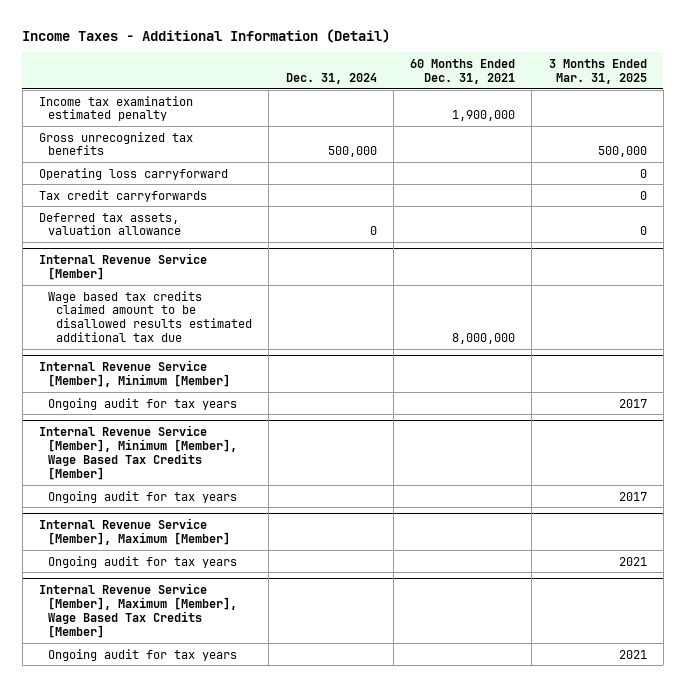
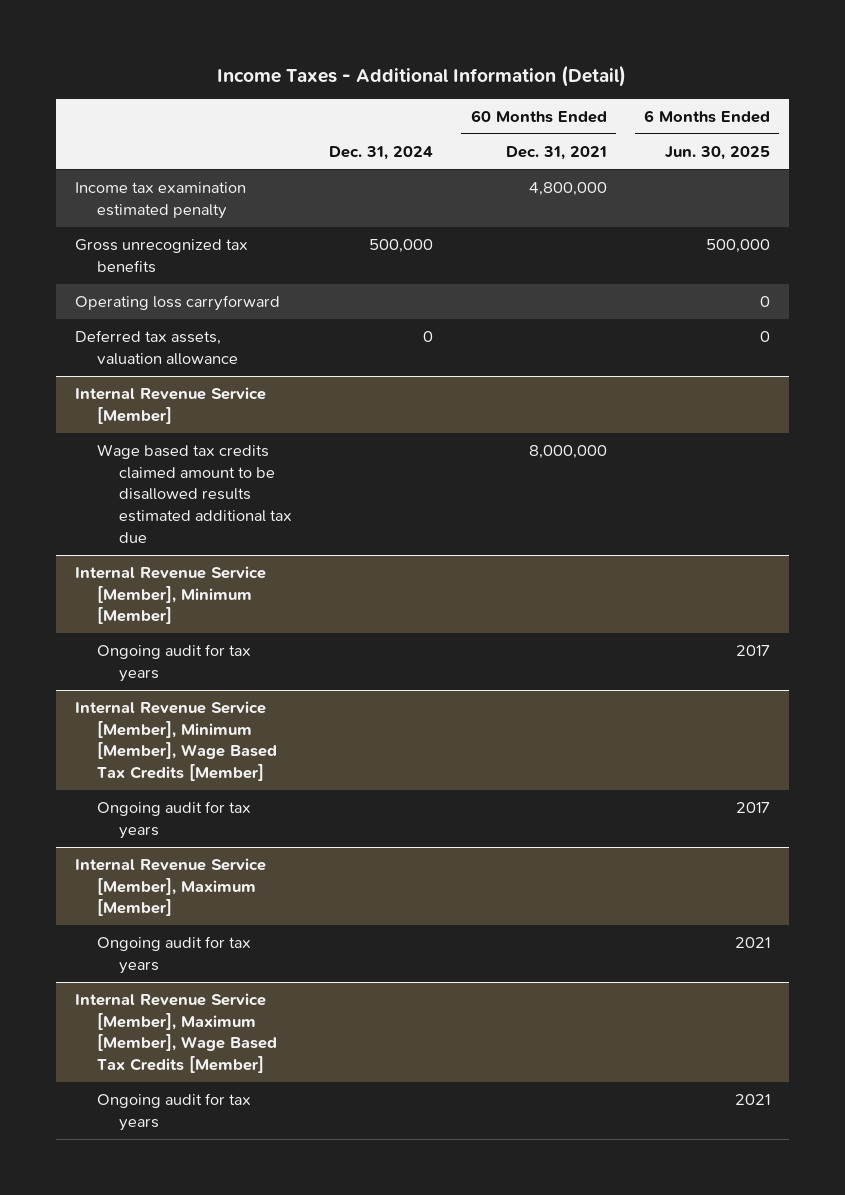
- | Dec. 31, 2024 | 60 Months Ended Dec. 31, 2021 | 3 Months Ended Mar. 31, 2025
+ | Dec. 31, 2024 | 60 Months Ended Dec. 31, 2021 | 6 Months Ended Jun. 30, 2025
- Income tax examination estimated penalty | | 1,900,000 |
+ Income tax examination estimated penalty | | 4,800,000 |
- Tax credit carryforwards | | | 0

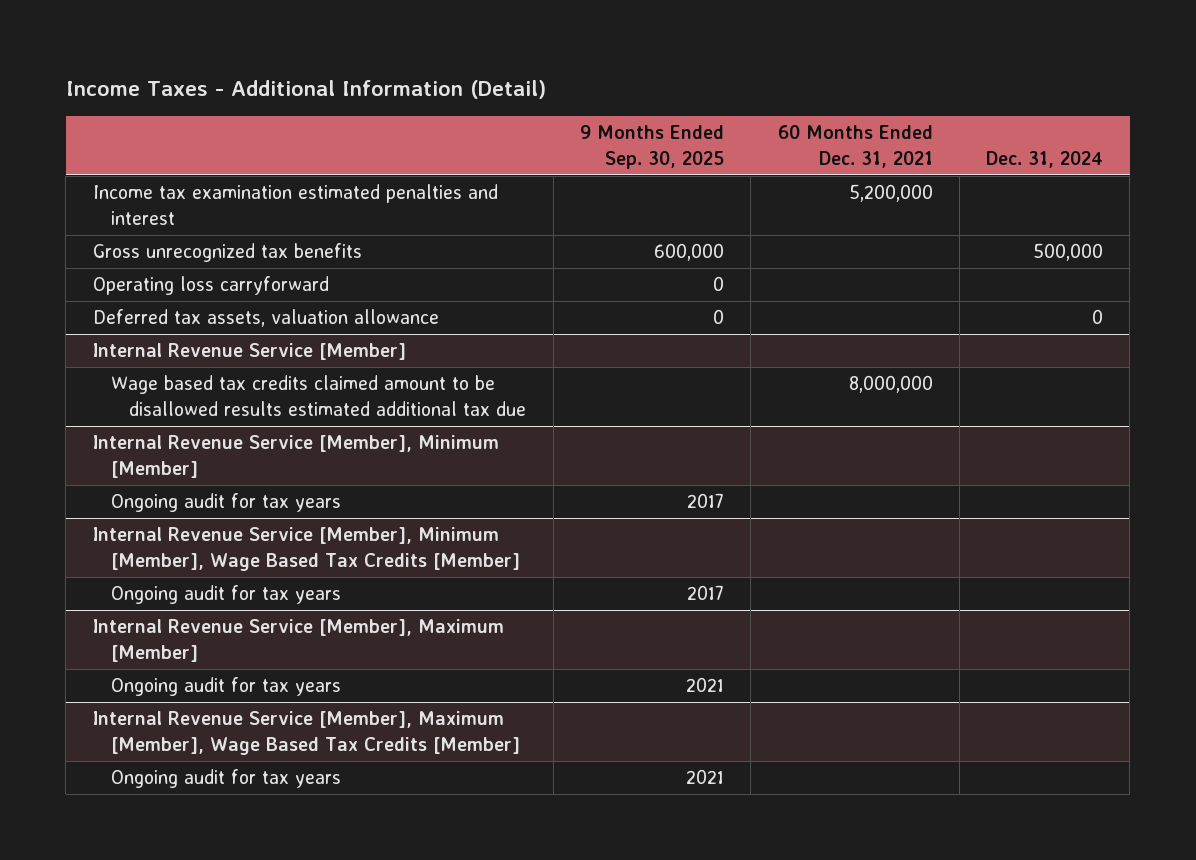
- | Dec. 31, 2024 | 60 Months Ended Dec. 31, 2021 | 6 Months Ended Jun. 30, 2025
+ | 9 Months Ended Sep. 30, 2025 | 60 Months Ended Dec. 31, 2021 | Dec. 31, 2024
- Income tax examination estimated penalty | | 4,800,000 |
+ Income tax examination estimated penalties and interest | | 5,200,000 |

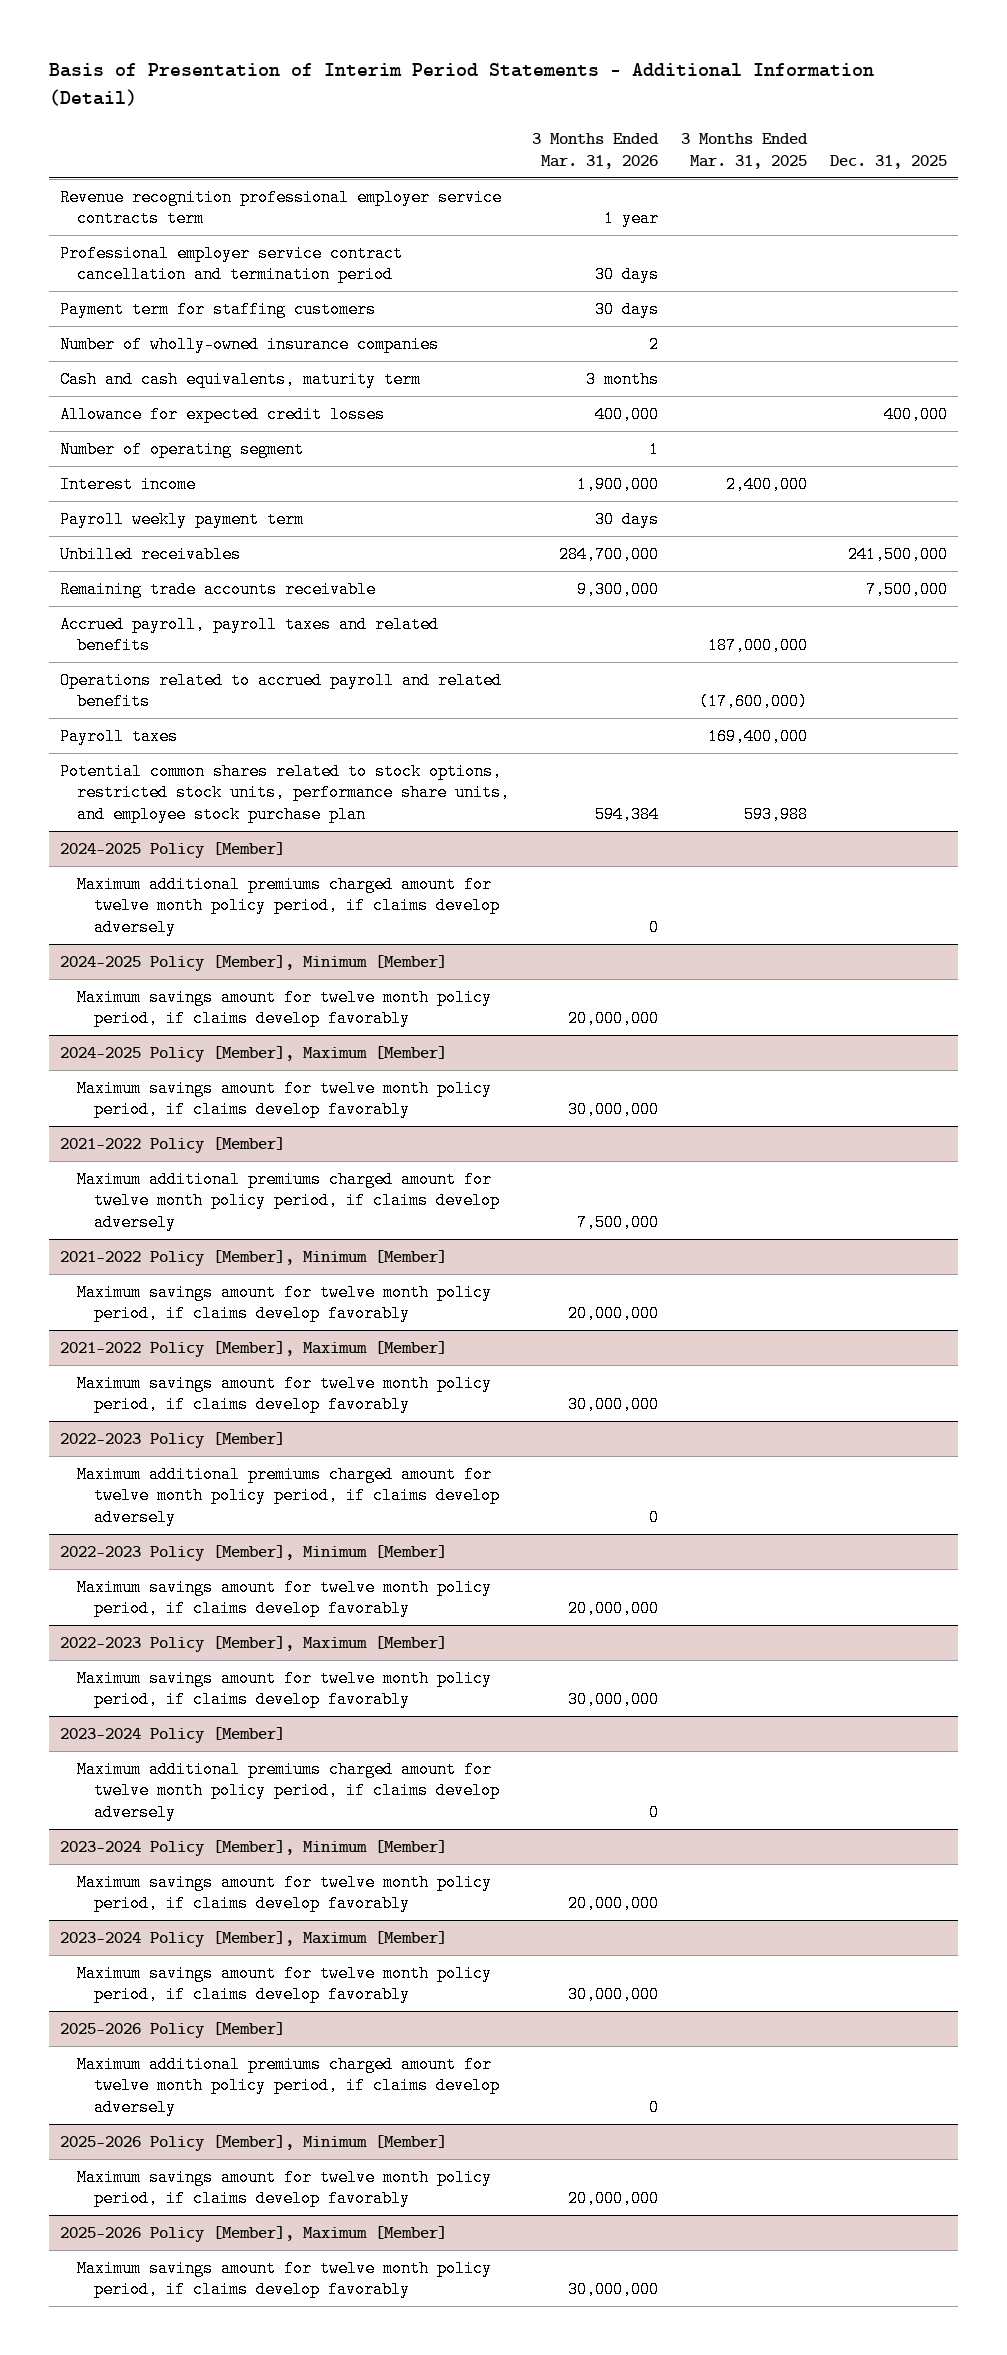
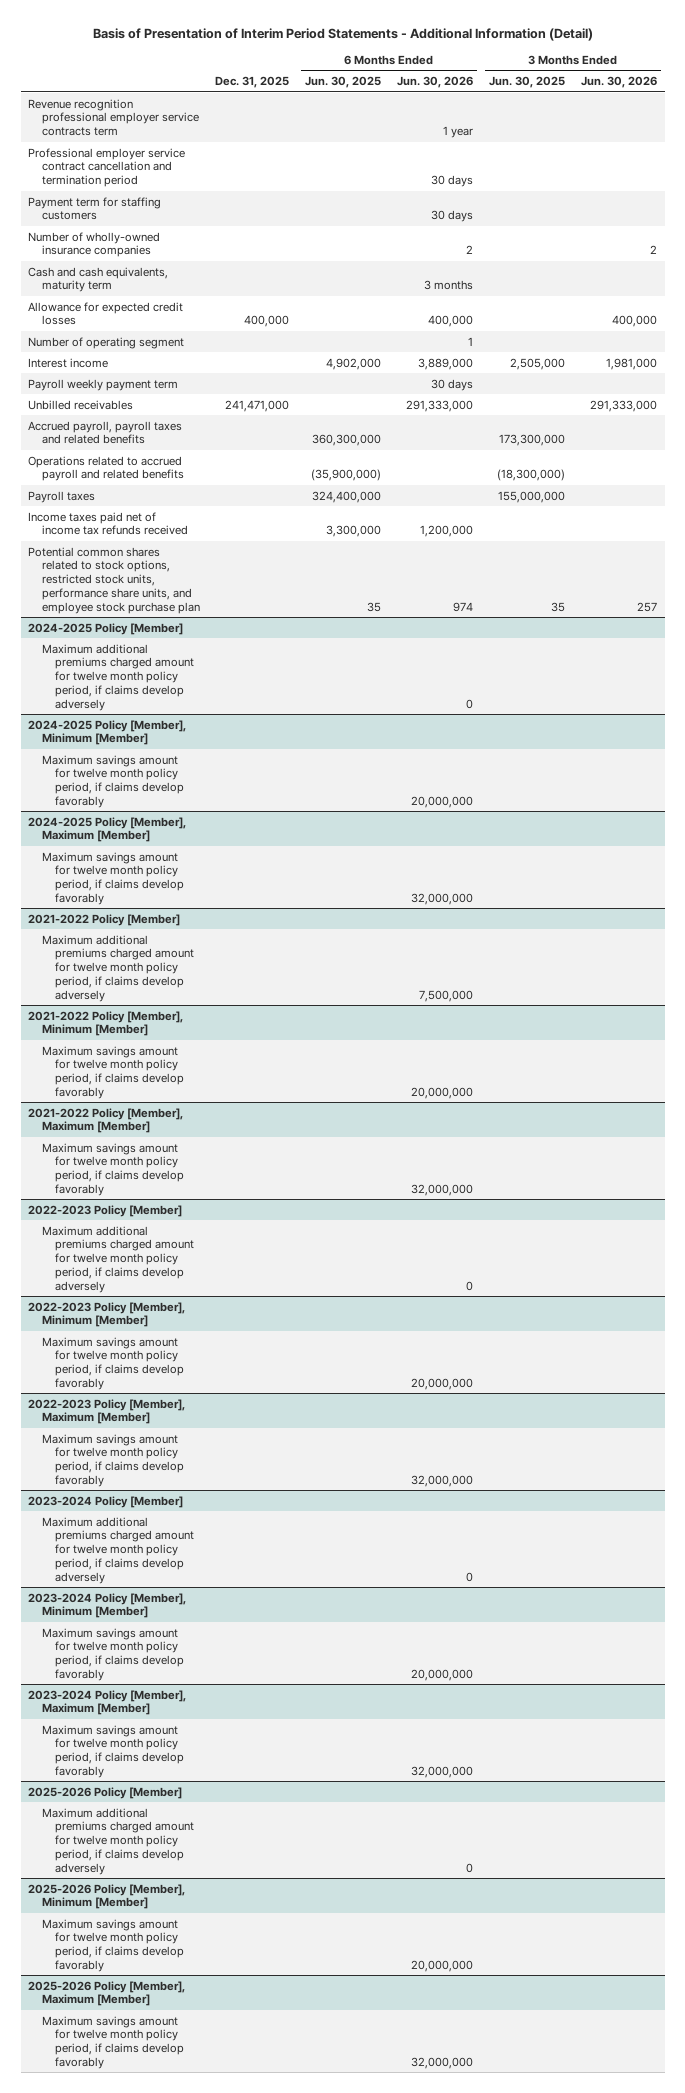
- | 3 Months Ended Mar. 31, 2026 | 3 Months Ended Mar. 31, 2025 | Dec. 31, 2025
+ | Dec. 31, 2025 | 6 Months Ended Jun. 30, 2025 | 6 Months Ended Jun. 30, 2026 | 3 Months Ended Jun. 30, 2025 | 3 Months Ended Jun. 30, 2026
- Unbilled receivables | 284,700,000 | | 241,500,000
- Remaining trade accounts receivable | 9,300,000 | | 7,500,000
+ Unbilled receivables | 241,471,000 | | 291,333,000 | | 291,333,000
+ Income taxes paid net of income tax refunds received | | 3,300,000 | 1,200,000 | |

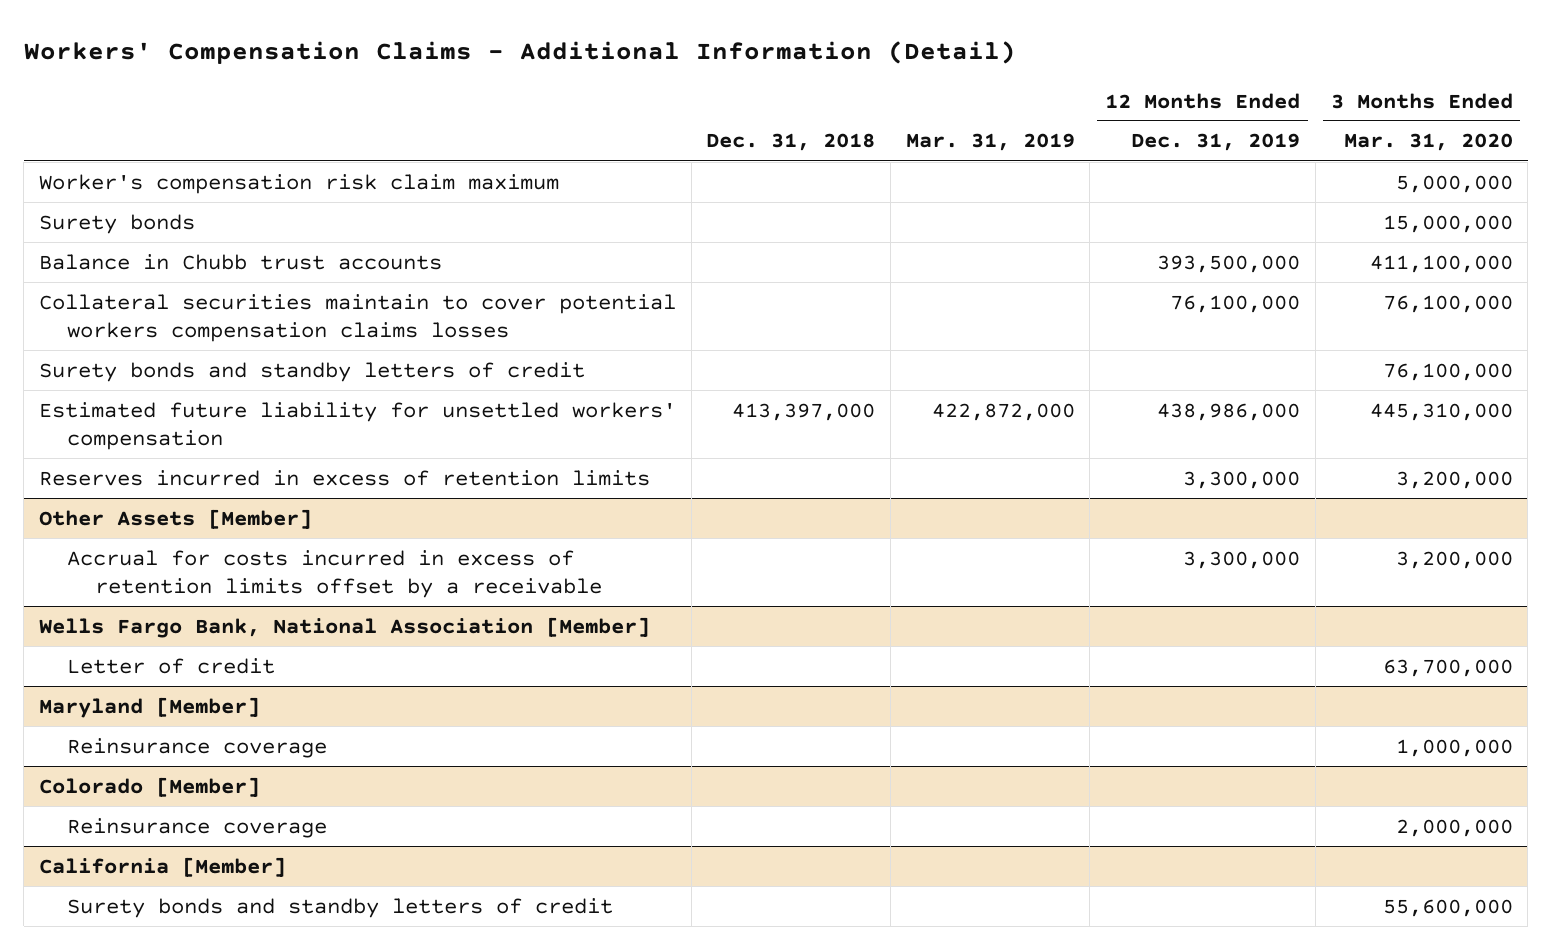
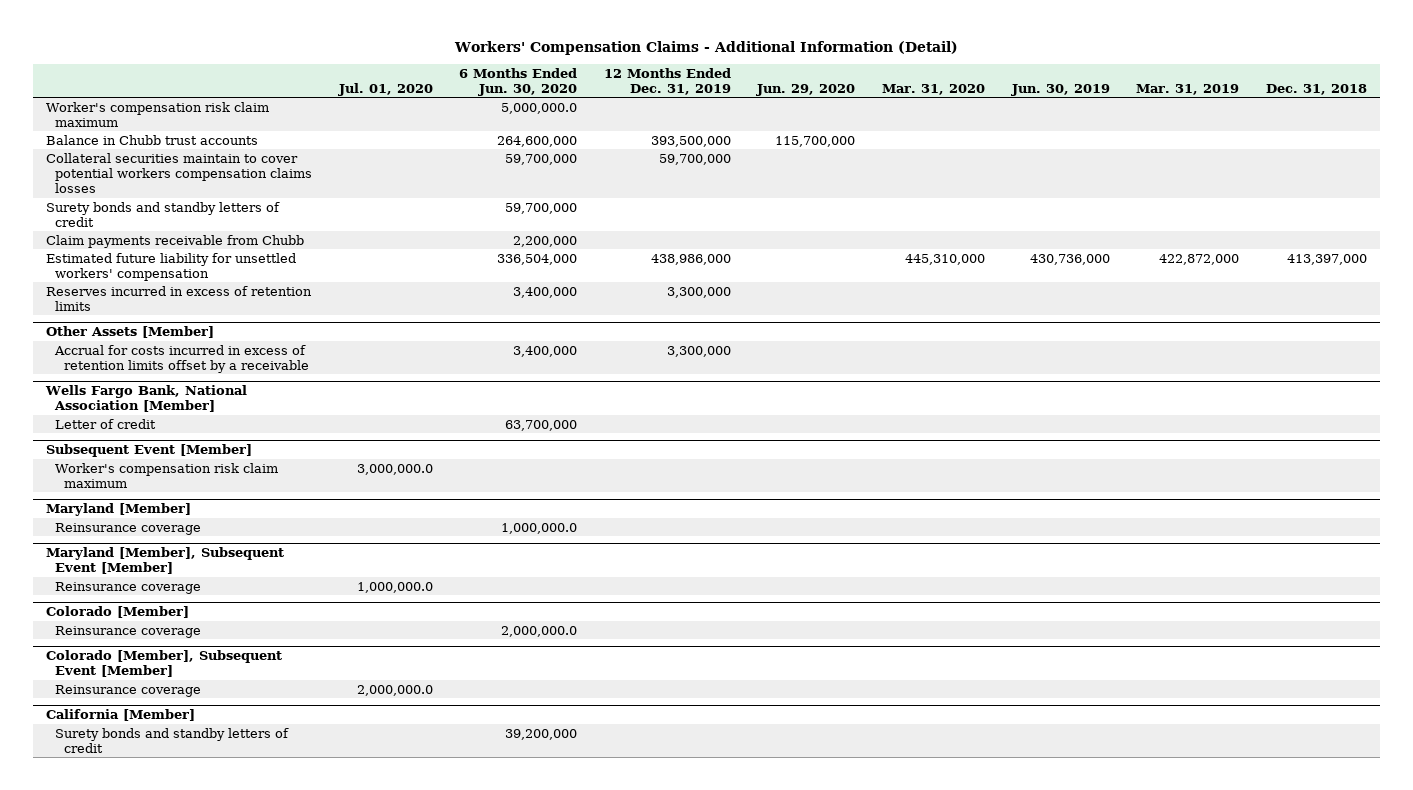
- | Dec. 31, 2018 | Mar. 31, 2019 | 12 Months Ended Dec. 31, 2019 | 3 Months Ended Mar. 31, 2020
+ | Jul. 01, 2020 | 6 Months Ended Jun. 30, 2020 | 12 Months Ended Dec. 31, 2019 | Jun. 29, 2020 | Mar. 31, 2020 | Jun. 30, 2019 | Mar. 31, 2019 | Dec. 31, 2018
- Surety bonds | | | | 15,000,000
- Collateral securities maintain to cover potential workers compensation claims losses | | | 76,100,000 | 76,100,000
+ Collateral securities maintain to cover potential workers compensation claims losses | | 59,700,000 | 59,700,000 | | | | |
+ Claim payments receivable from Chubb | | 2,200,000 | | | | | |
+ Subsequent Event [Member]
+ Worker's compensation risk claim maximum | 3,000,000.0 | | | | | | |
+ Maryland [Member], Subsequent Event [Member]
+ Reinsurance coverage | 1,000,000.0 | | | | | | |
+ Colorado [Member], Subsequent Event [Member]
+ Reinsurance coverage | 2,000,000.0 | | | | | | |

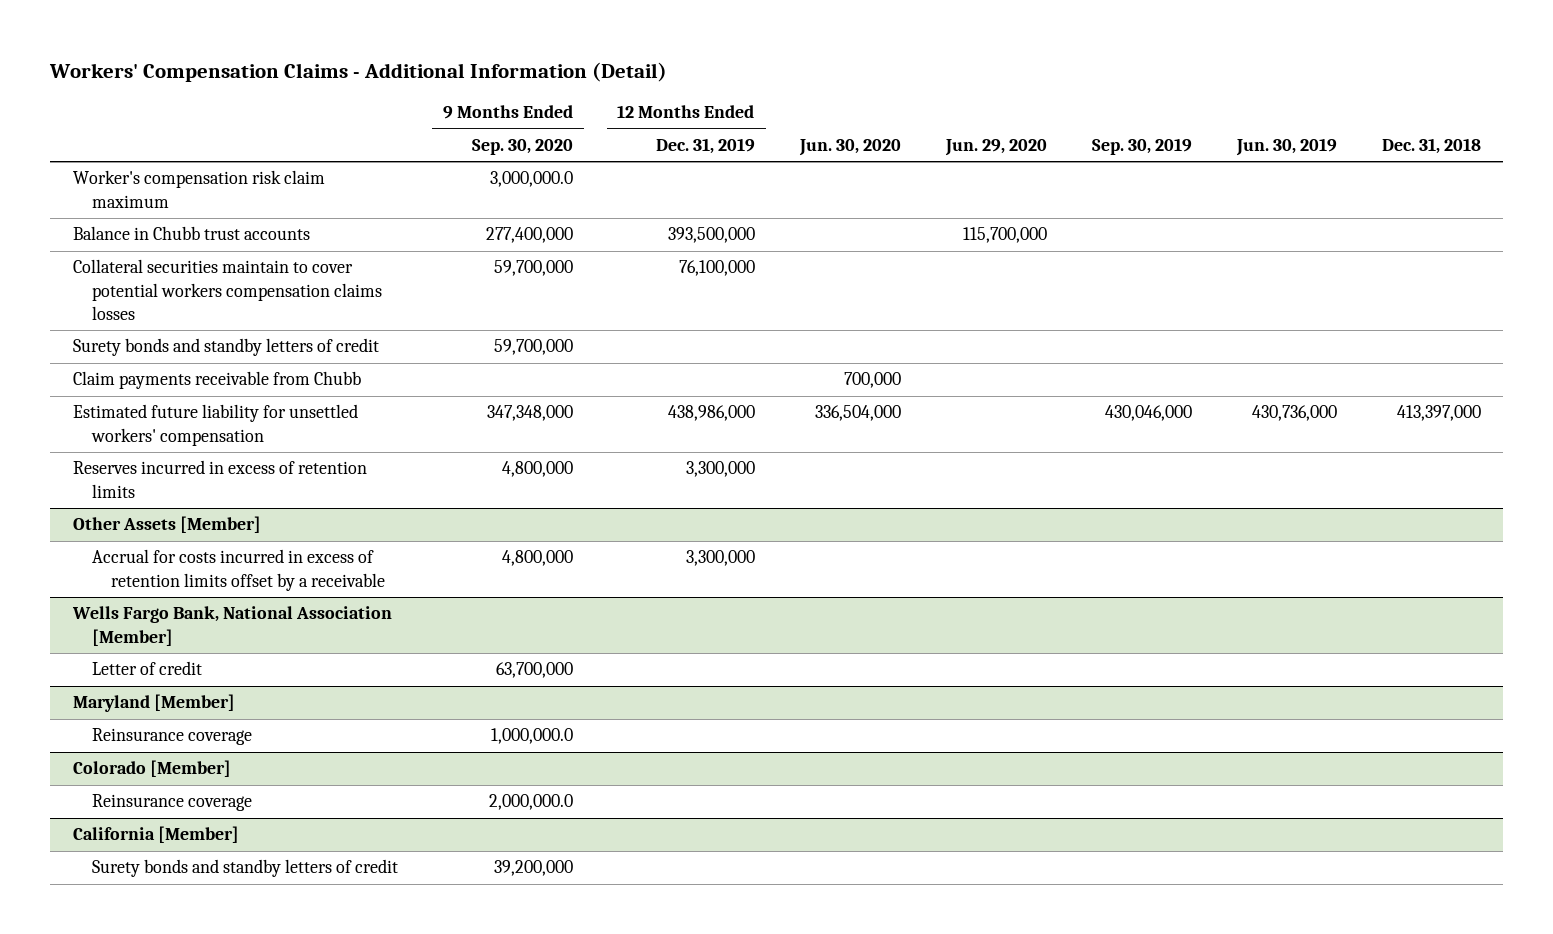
- | Jul. 01, 2020 | 6 Months Ended Jun. 30, 2020 | 12 Months Ended Dec. 31, 2019 | Jun. 29, 2020 | Mar. 31, 2020 | Jun. 30, 2019 | Mar. 31, 2019 | Dec. 31, 2018
+ | 9 Months Ended Sep. 30, 2020 | 12 Months Ended Dec. 31, 2019 | Jun. 30, 2020 | Jun. 29, 2020 | Sep. 30, 2019 | Jun. 30, 2019 | Dec. 31, 2018
- Collateral securities maintain to cover potential workers compensation claims losses | | 59,700,000 | 59,700,000 | | | | |
+ Collateral securities maintain to cover potential workers compensation claims losses | 59,700,000 | 76,100,000 | | | | |
- Subsequent Event [Member]
- Worker's compensation risk claim maximum | 3,000,000.0 | | | | | | |
- Maryland [Member], Subsequent Event [Member]
- Reinsurance coverage | 1,000,000.0 | | | | | | |
- Colorado [Member], Subsequent Event [Member]
- Reinsurance coverage | 2,000,000.0 | | | | | | |

